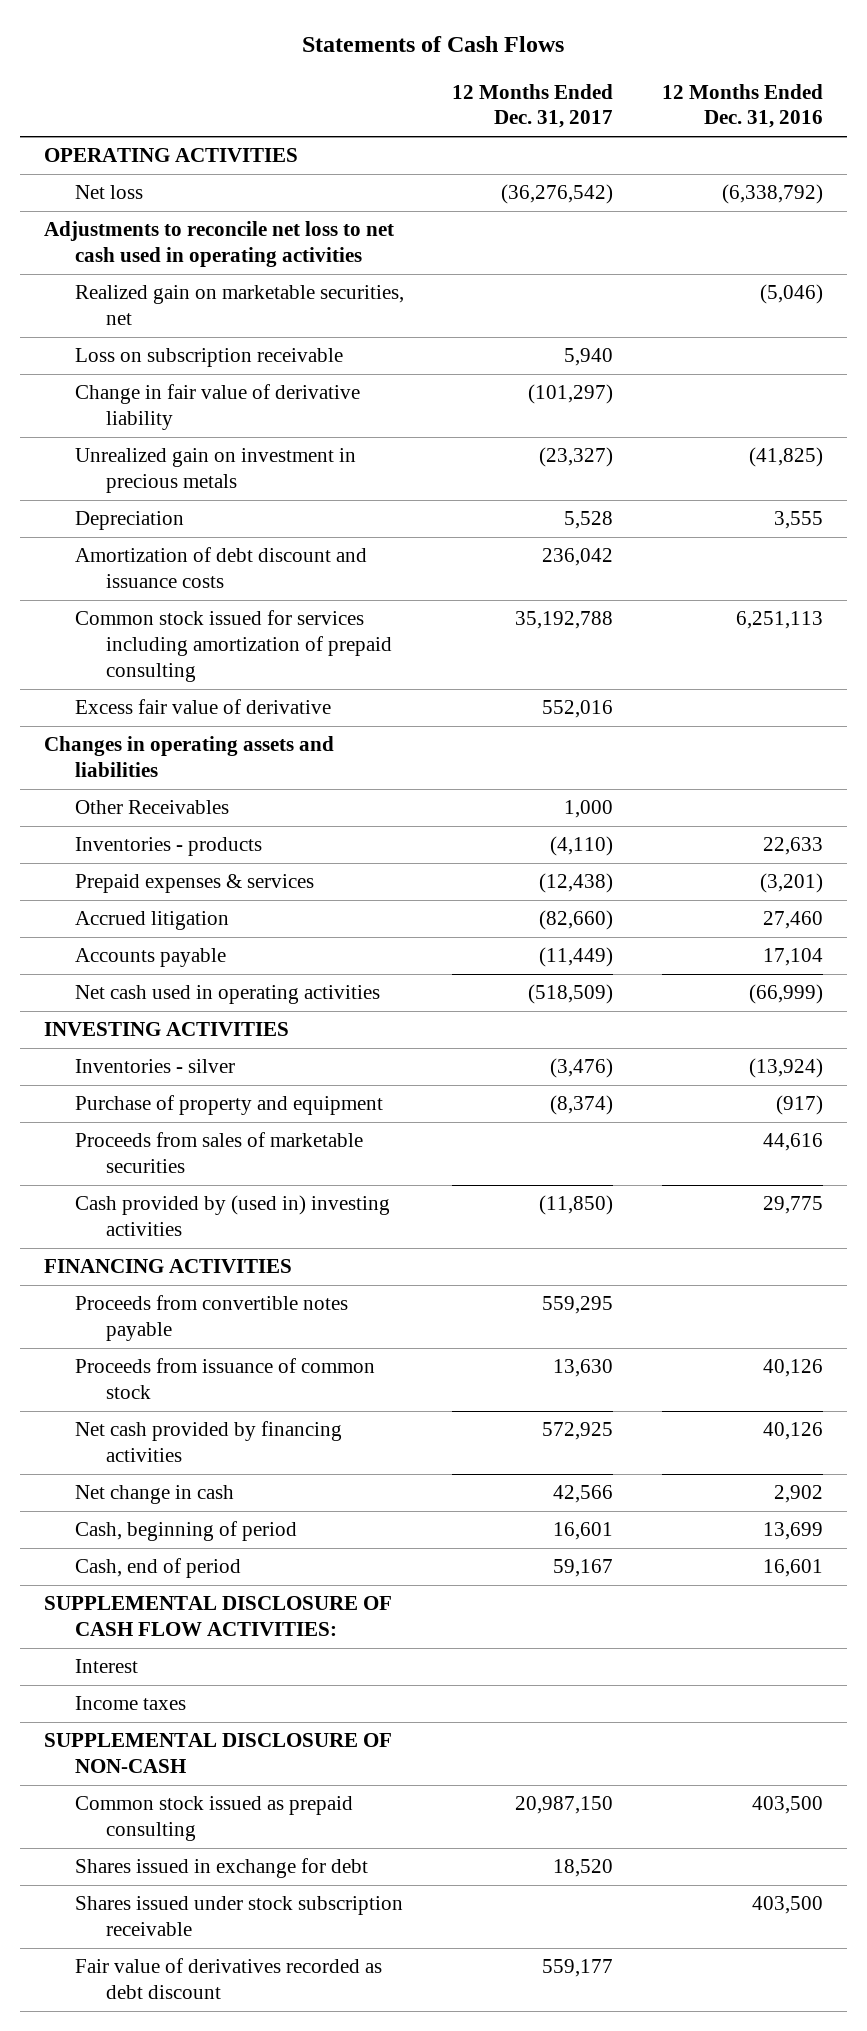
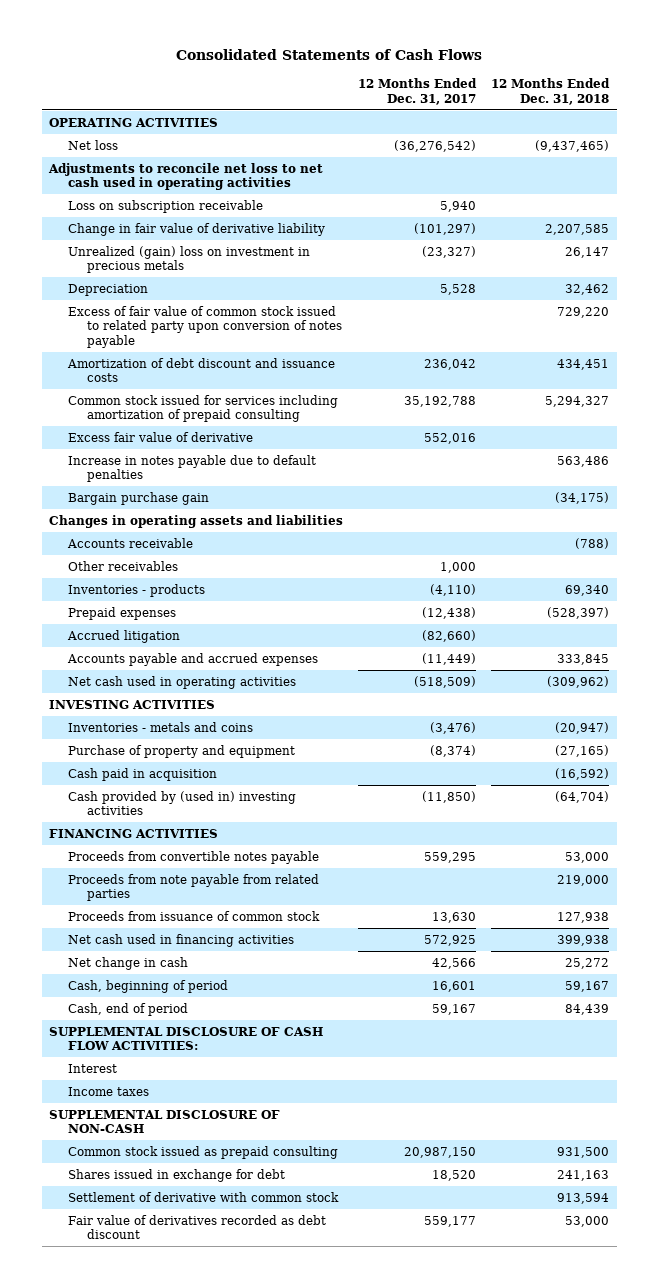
- Statements of Cash Flows
+ Consolidated Statements of Cash Flows
- | 12 Months Ended Dec. 31, 2017 | 12 Months Ended Dec. 31, 2016
+ | 12 Months Ended Dec. 31, 2017 | 12 Months Ended Dec. 31, 2018
- Realized gain on marketable securities, net | | (5,046)
- Unrealized gain on investment in precious metals | (23,327) | (41,825)
+ Unrealized (gain) loss on investment in precious metals | (23,327) | 26,147
+ Excess of fair value of common stock issued to related party upon conversion of notes payable | | 729,220
+ Increase in notes payable due to default penalties | | 563,486
+ Bargain purchase gain | | (34,175)
- Other Receivables | 1,000 |
+ Accounts receivable | | (788)
+ Other receivables | 1,000 |
- Prepaid expenses & services | (12,438) | (3,201)
+ Prepaid expenses | (12,438) | (528,397)
- Accounts payable | (11,449) | 17,104
+ Accounts payable and accrued expenses | (11,449) | 333,845
- Inventories - silver | (3,476) | (13,924)
+ Inventories - metals and coins | (3,476) | (20,947)
- Proceeds from sales of marketable securities | | 44,616
+ Cash paid in acquisition | | (16,592)
+ Proceeds from note payable from related parties | | 219,000
- Net cash provided by financing activities | 572,925 | 40,126
+ Net cash used in financing activities | 572,925 | 399,938
- Shares issued under stock subscription receivable | | 403,500
+ Settlement of derivative with common stock | | 913,594

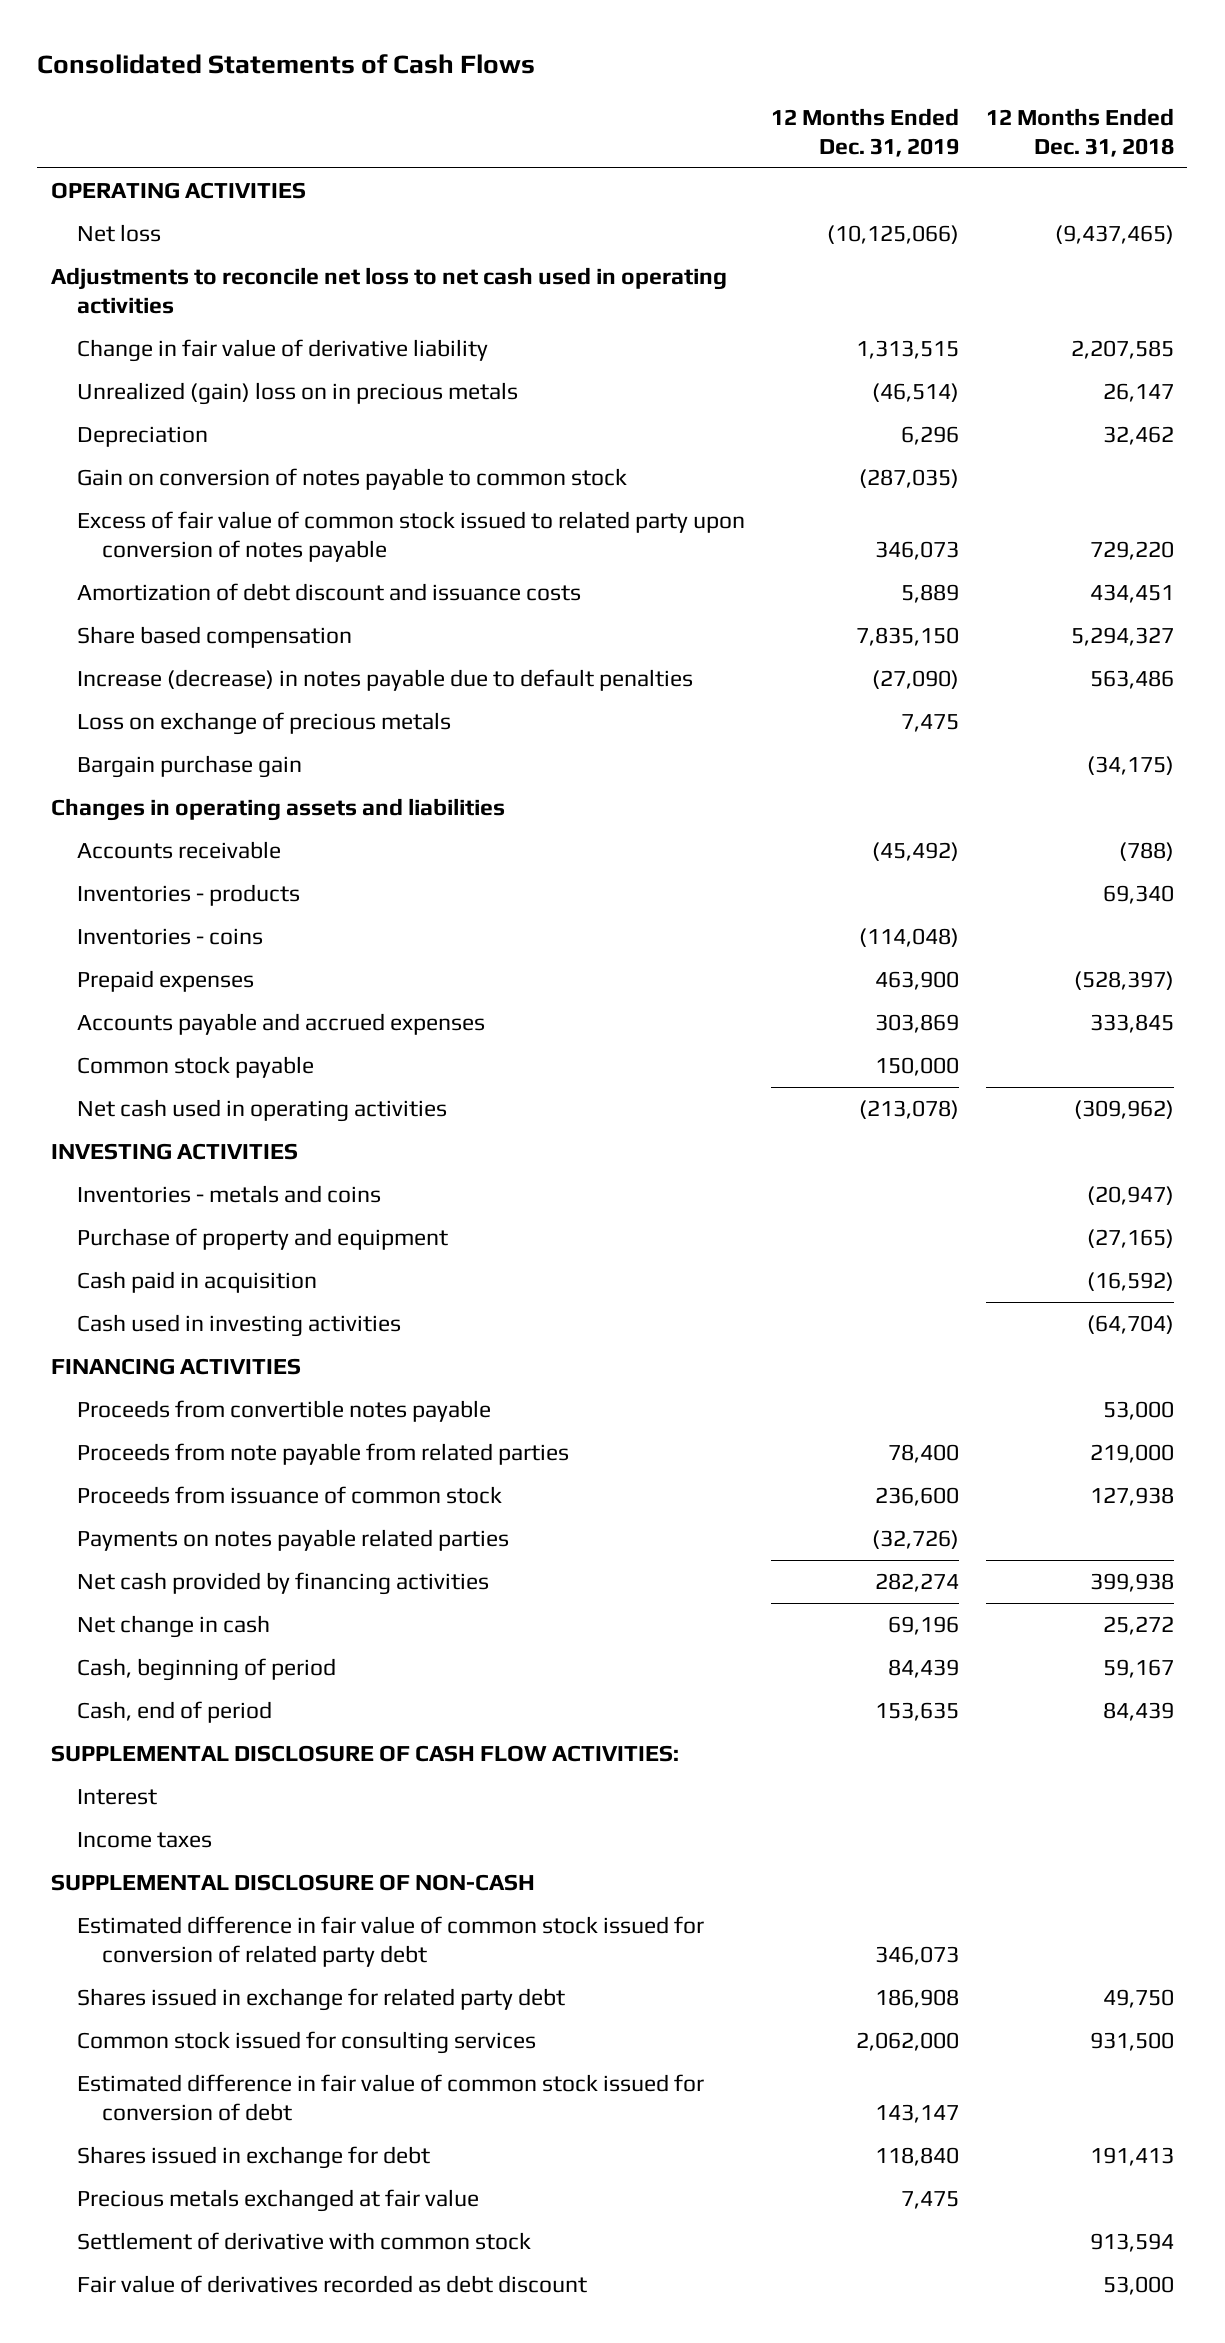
- | 12 Months Ended Dec. 31, 2017 | 12 Months Ended Dec. 31, 2018
+ | 12 Months Ended Dec. 31, 2019 | 12 Months Ended Dec. 31, 2018
- Loss on subscription receivable | 5,940 |
- Unrealized (gain) loss on investment in precious metals | (23,327) | 26,147
+ Unrealized (gain) loss on in precious metals | (46,514) | 26,147
+ Gain on conversion of notes payable to common stock | (287,035) |
- Common stock issued for services including amortization of prepaid consulting | 35,192,788 | 5,294,327
- Excess fair value of derivative | 552,016 |
- Increase in notes payable due to default penalties | | 563,486
+ Share based compensation | 7,835,150 | 5,294,327
+ Increase (decrease) in notes payable due to default penalties | (27,090) | 563,486
+ Loss on exchange of precious metals | 7,475 |
- Other receivables | 1,000 |
+ Inventories - coins | (114,048) |
- Accrued litigation | (82,660) |
+ Common stock payable | 150,000 |
- Cash provided by (used in) investing activities | (11,850) | (64,704)
+ Cash used in investing activities | | (64,704)
- Net cash used in financing activities | 572,925 | 399,938
+ Payments on notes payable related parties | (32,726) |
+ Net cash provided by financing activities | 282,274 | 399,938
- Common stock issued as prepaid consulting | 20,987,150 | 931,500
- Shares issued in exchange for debt | 18,520 | 241,163
+ Estimated difference in fair value of common stock issued for conversion of related party debt | 346,073 |
+ Shares issued in exchange for related party debt | 186,908 | 49,750
+ Common stock issued for consulting services | 2,062,000 | 931,500
+ Estimated difference in fair value of common stock issued for conversion of debt | 143,147 |
+ Shares issued in exchange for debt | 118,840 | 191,413
+ Precious metals exchanged at fair value | 7,475 |

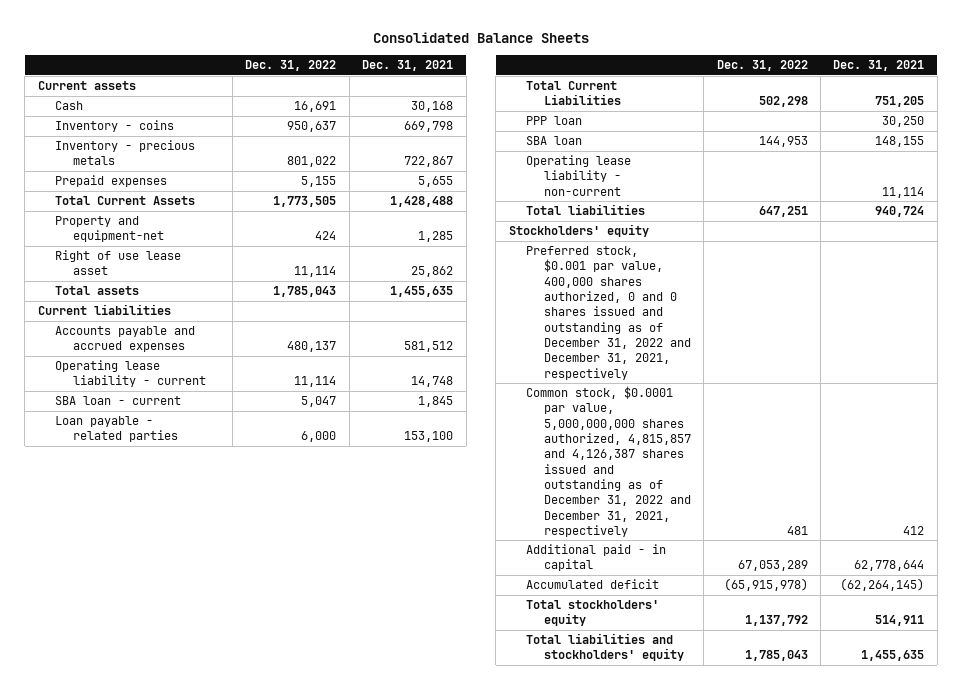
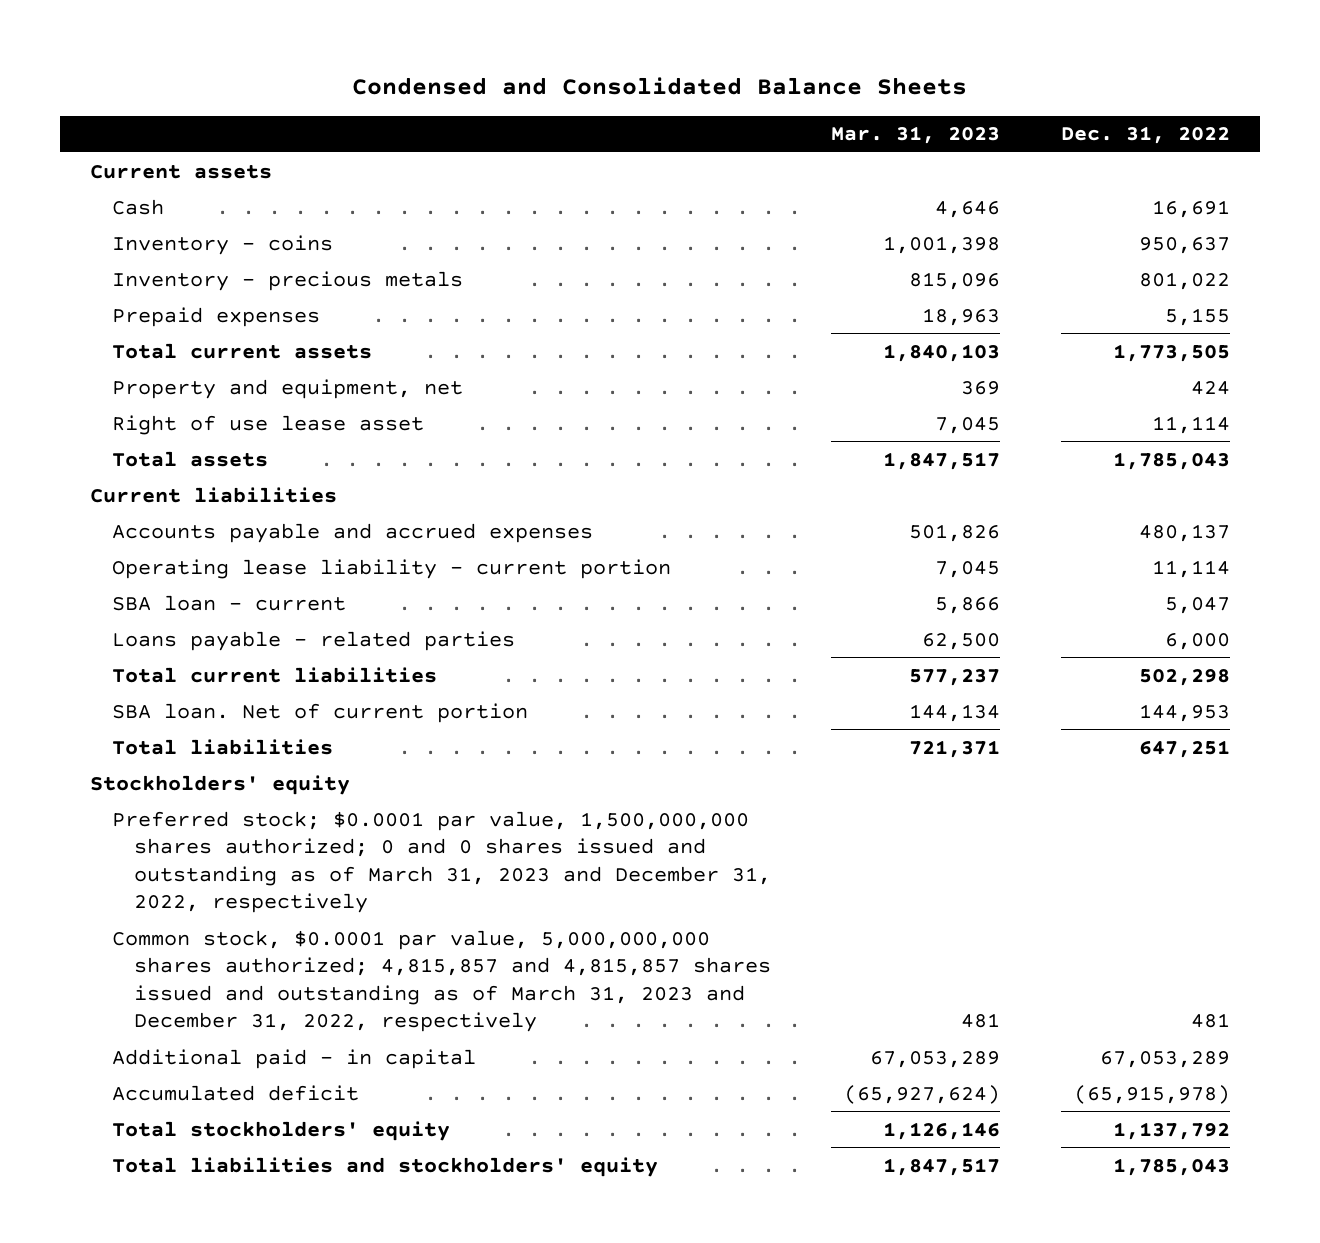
- Consolidated Balance Sheets
+ Condensed and Consolidated Balance Sheets
- | Dec. 31, 2022 | Dec. 31, 2021
+ | Mar. 31, 2023 | Dec. 31, 2022
- Total Current Assets | 1,773,505 | 1,428,488
- Property and equipment-net | 424 | 1,285
+ Total current assets | 1,840,103 | 1,773,505
+ Property and equipment, net | 369 | 424
- Operating lease liability - current | 11,114 | 14,748
+ Operating lease liability - current portion | 7,045 | 11,114
- Loan payable - related parties | 6,000 | 153,100
- Total Current Liabilities | 502,298 | 751,205
- PPP loan | | 30,250
- SBA loan | 144,953 | 148,155
- Operating lease liability - non-current | | 11,114
+ Loans payable - related parties | 62,500 | 6,000
+ Total current liabilities | 577,237 | 502,298
+ SBA loan. Net of current portion | 144,134 | 144,953
- Preferred stock, $0.001 par value, 400,000 shares authorized, 0 and 0 shares issued and outstanding as of December 31, 2022 and December 31, 2021, respectively
- Common stock, $0.0001 par value, 5,000,000,000 shares authorized, 4,815,857 and 4,126,387 shares issued and outstanding as of December 31, 2022 and December 31, 2021, respectively | 481 | 412
+ Preferred stock; $0.0001 par value, 1,500,000,000 shares authorized; 0 and 0 shares issued and outstanding as of March 31, 2023 and December 31, 2022, respectively
+ Common stock, $0.0001 par value, 5,000,000,000 shares authorized; 4,815,857 and 4,815,857 shares issued and outstanding as of March 31, 2023 and December 31, 2022, respectively | 481 | 481

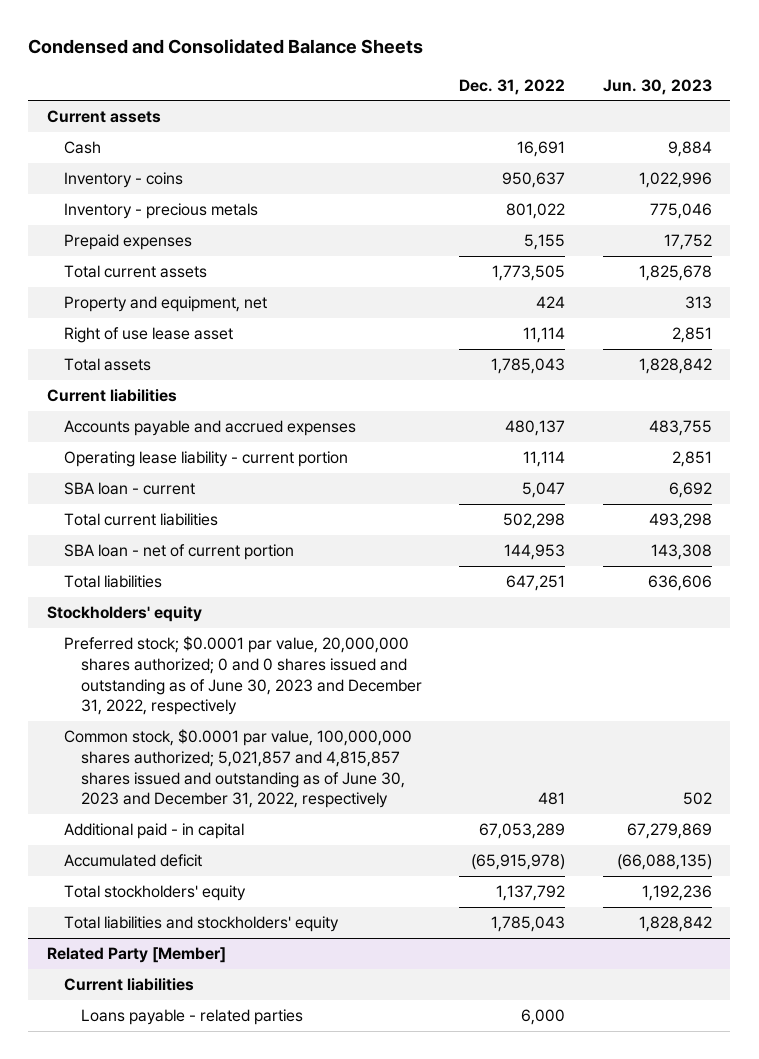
- | Mar. 31, 2023 | Dec. 31, 2022
+ | Dec. 31, 2022 | Jun. 30, 2023
- Loans payable - related parties | 62,500 | 6,000
- SBA loan. Net of current portion | 144,134 | 144,953
+ SBA loan - net of current portion | 144,953 | 143,308
- Preferred stock; $0.0001 par value, 1,500,000,000 shares authorized; 0 and 0 shares issued and outstanding as of March 31, 2023 and December 31, 2022, respectively
- Common stock, $0.0001 par value, 5,000,000,000 shares authorized; 4,815,857 and 4,815,857 shares issued and outstanding as of March 31, 2023 and December 31, 2022, respectively | 481 | 481
+ Preferred stock; $0.0001 par value, 20,000,000 shares authorized; 0 and 0 shares issued and outstanding as of June 30, 2023 and December 31, 2022, respectively
+ Common stock, $0.0001 par value, 100,000,000 shares authorized; 5,021,857 and 4,815,857 shares issued and outstanding as of June 30, 2023 and December 31, 2022, respectively | 481 | 502
+ Related Party [Member]
+ Current liabilities
+ Loans payable - related parties | 6,000 |

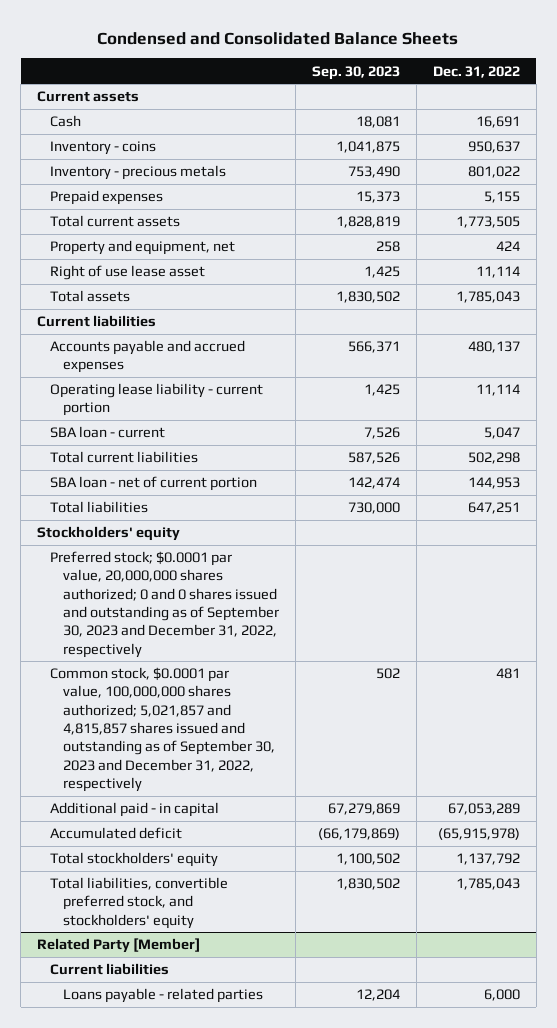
- | Dec. 31, 2022 | Jun. 30, 2023
+ | Sep. 30, 2023 | Dec. 31, 2022
- Preferred stock; $0.0001 par value, 20,000,000 shares authorized; 0 and 0 shares issued and outstanding as of June 30, 2023 and December 31, 2022, respectively
- Common stock, $0.0001 par value, 100,000,000 shares authorized; 5,021,857 and 4,815,857 shares issued and outstanding as of June 30, 2023 and December 31, 2022, respectively | 481 | 502
+ Preferred stock; $0.0001 par value, 20,000,000 shares authorized; 0 and 0 shares issued and outstanding as of September 30, 2023 and December 31, 2022, respectively
+ Common stock, $0.0001 par value, 100,000,000 shares authorized; 5,021,857 and 4,815,857 shares issued and outstanding as of September 30, 2023 and December 31, 2022, respectively | 502 | 481
- Total liabilities and stockholders' equity | 1,785,043 | 1,828,842
+ Total liabilities, convertible preferred stock, and stockholders' equity | 1,830,502 | 1,785,043

